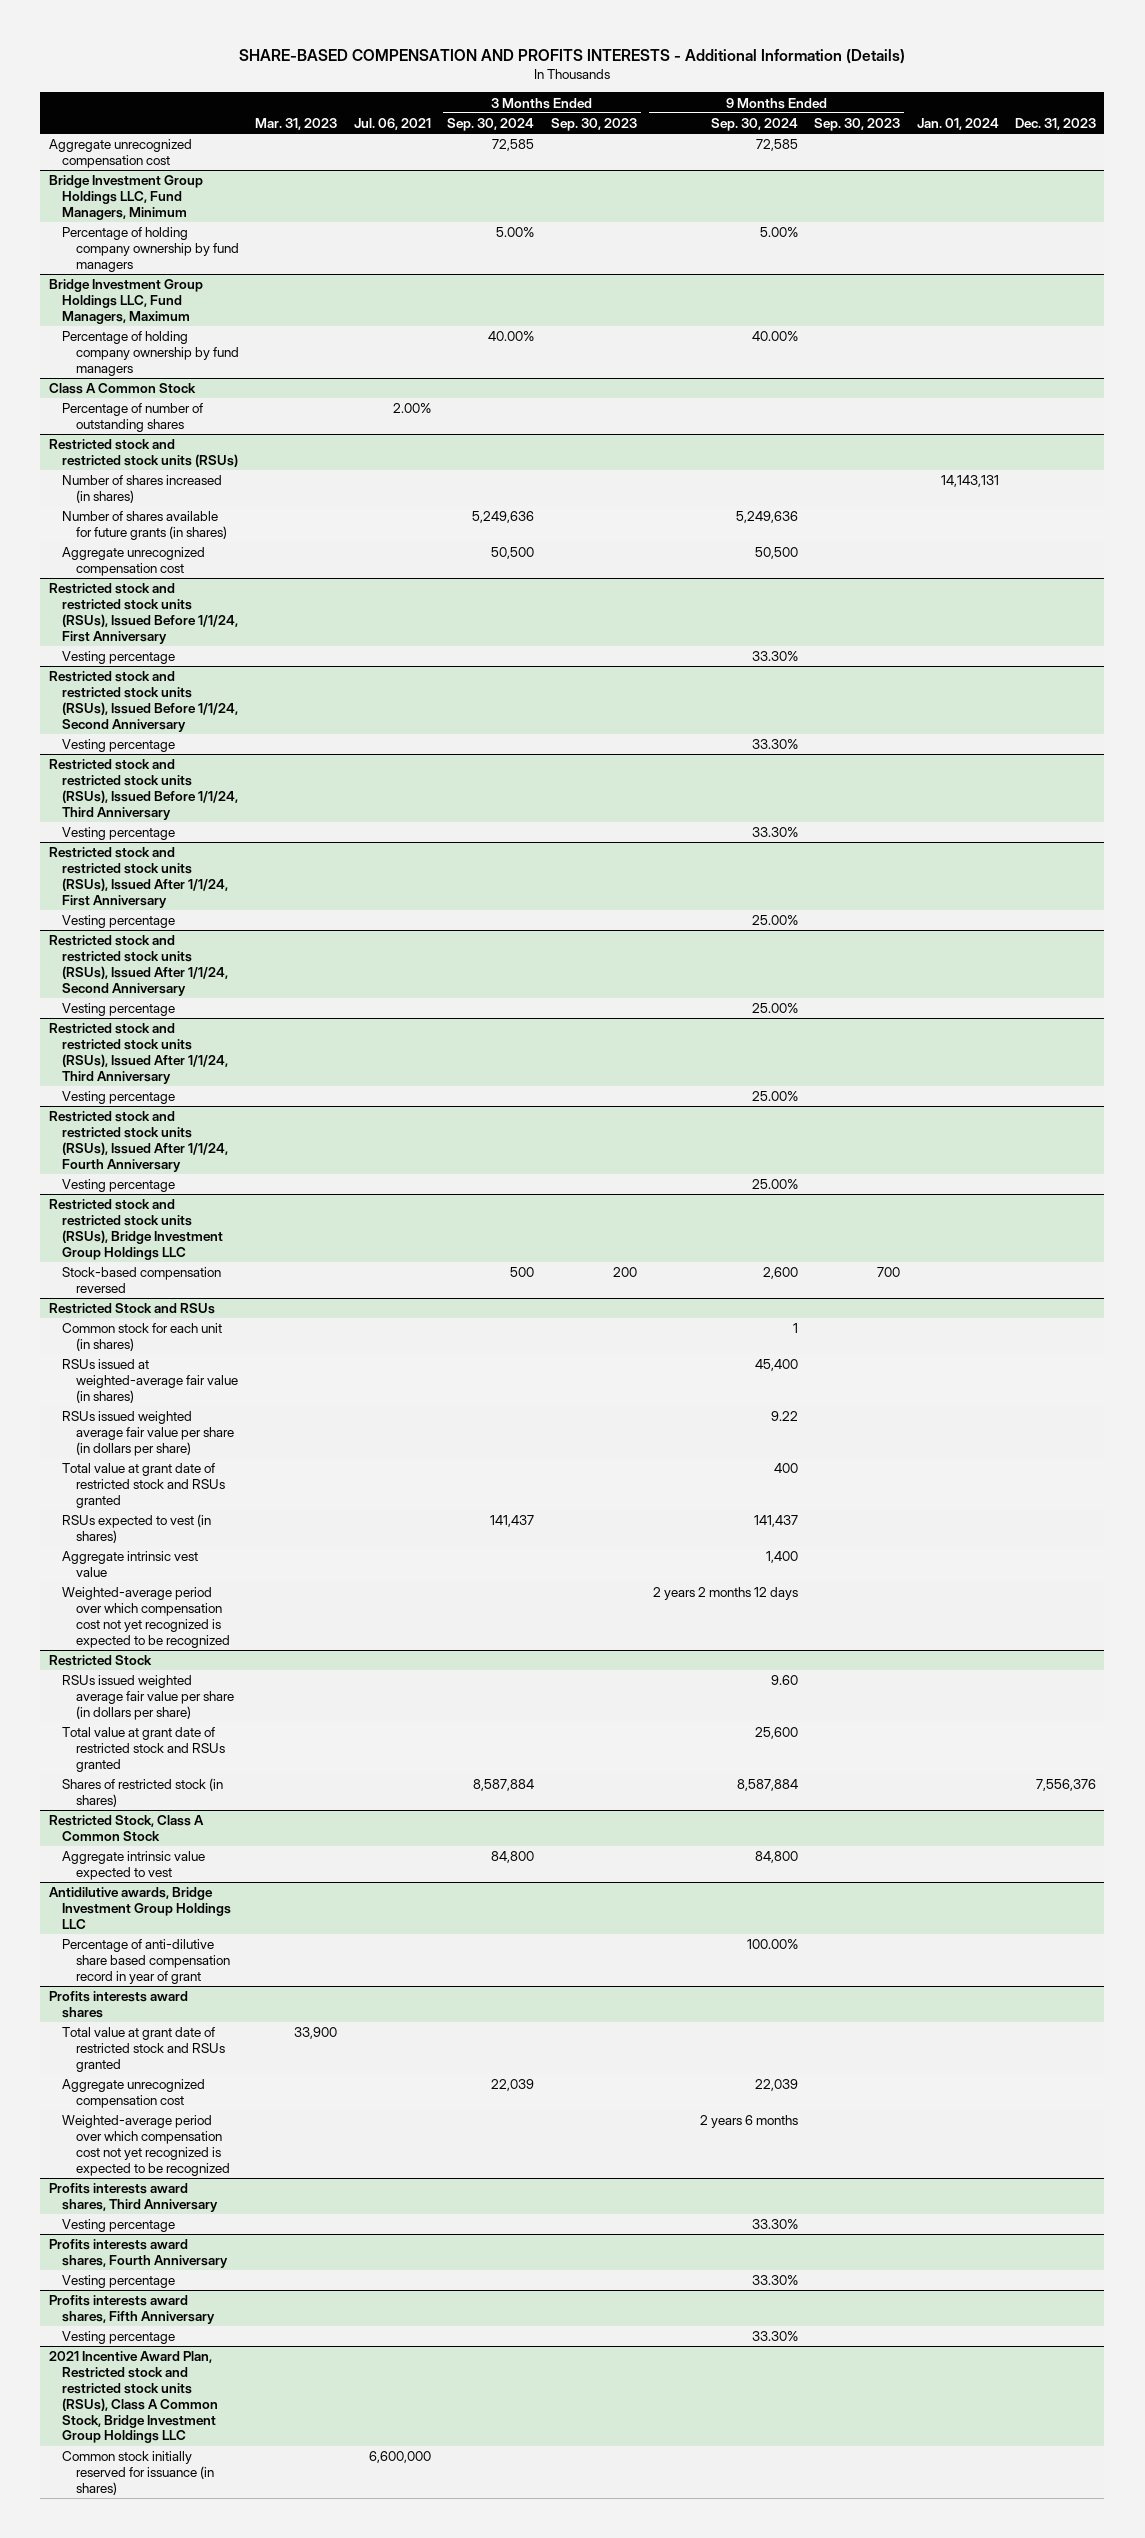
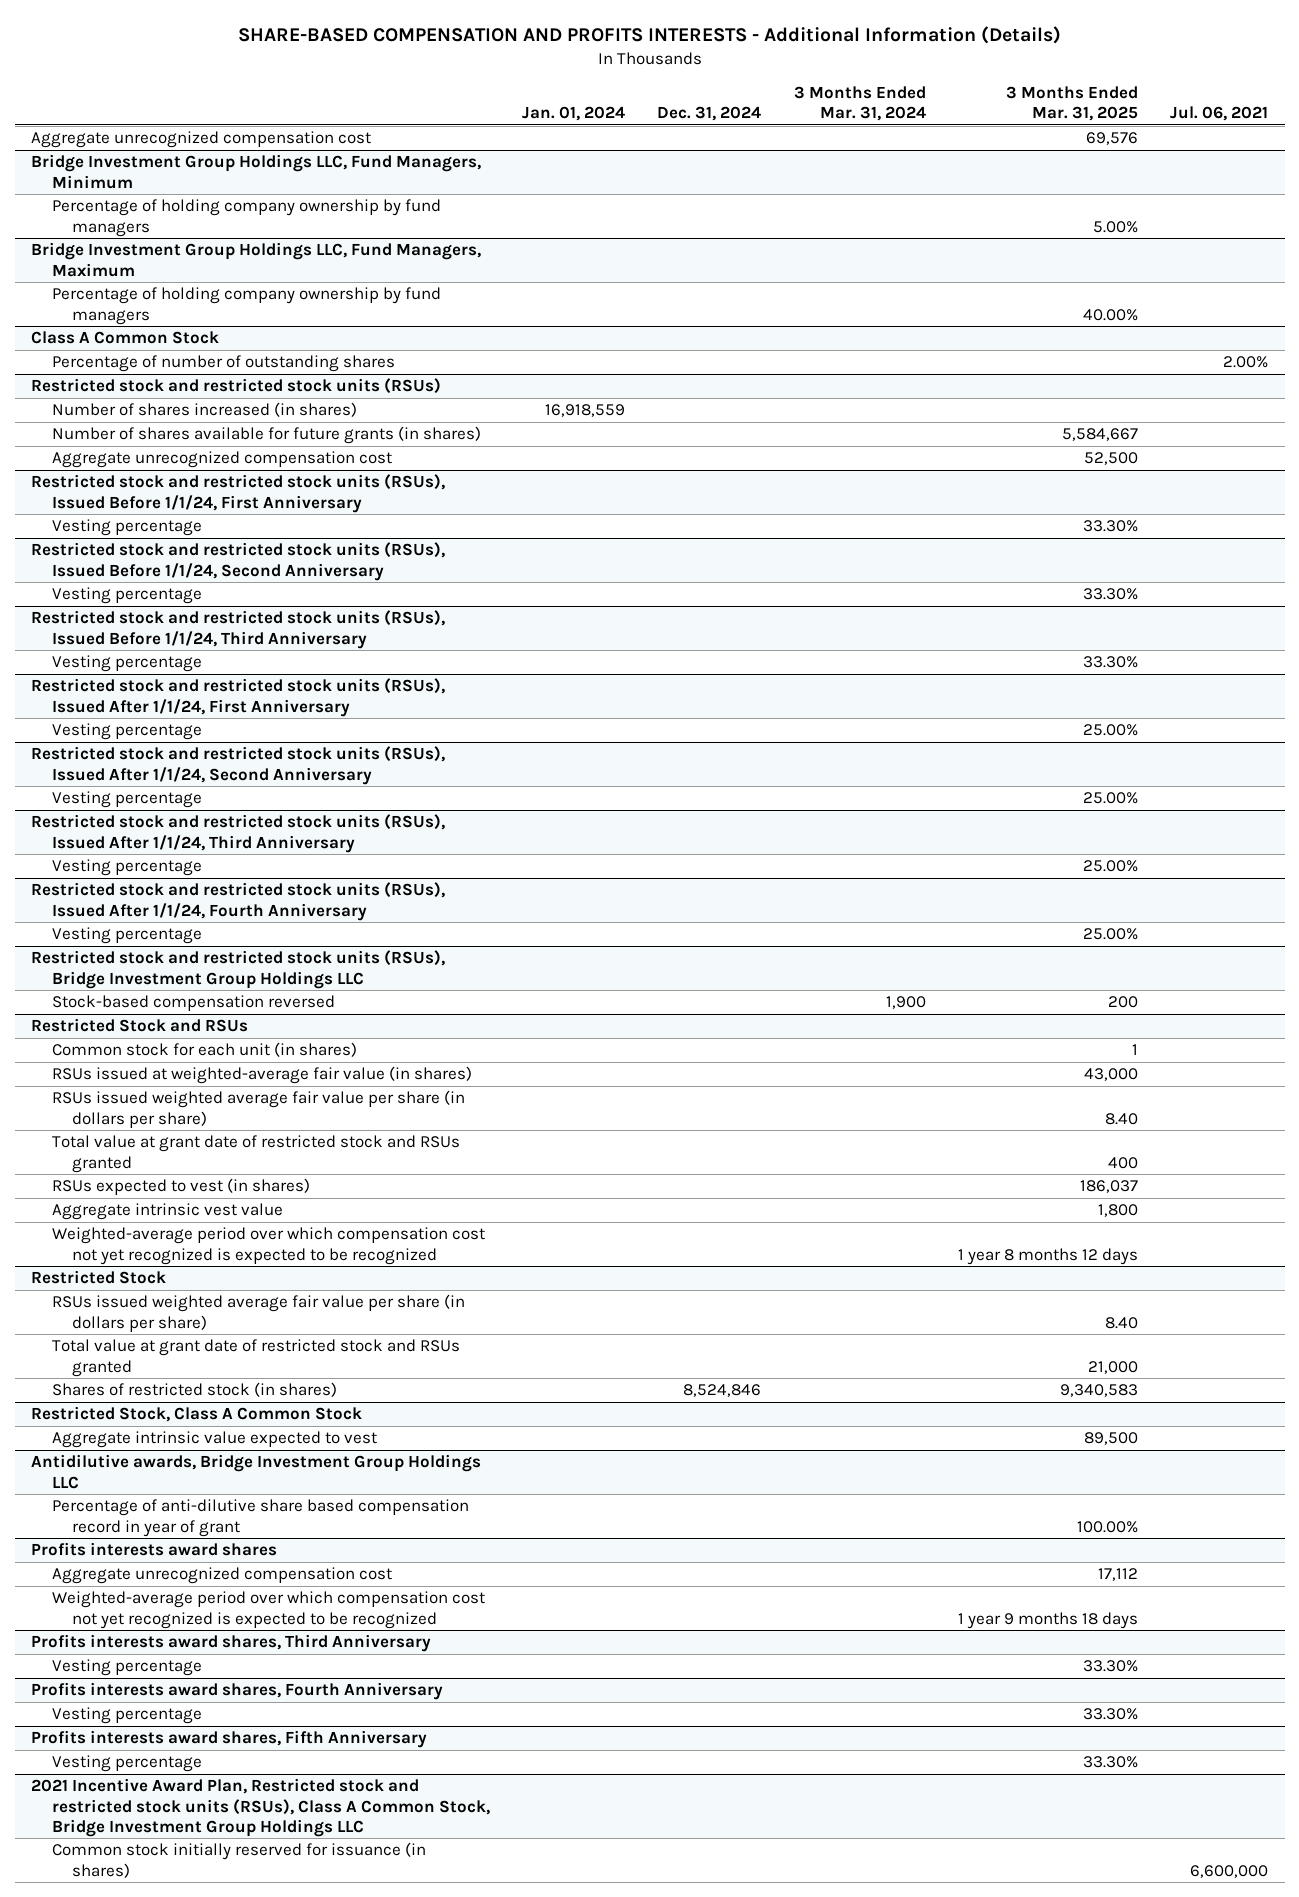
- | Mar. 31, 2023 | Jul. 06, 2021 | 3 Months Ended Sep. 30, 2024 | 3 Months Ended Sep. 30, 2023 | 9 Months Ended Sep. 30, 2024 | 9 Months Ended Sep. 30, 2023 | Jan. 01, 2024 | Dec. 31, 2023
+ | Jan. 01, 2024 | Dec. 31, 2024 | 3 Months Ended Mar. 31, 2024 | 3 Months Ended Mar. 31, 2025 | Jul. 06, 2021
@ Restricted stock and restricted stock units (RSUs)
- Number of shares increased (in shares) | | | | | | | 14,143,131 |
+ Number of shares increased (in shares) | 16,918,559 | | | |
@ Profits interests award shares
- Total value at grant date of restricted stock and RSUs granted | 33,900 | | | | | | |

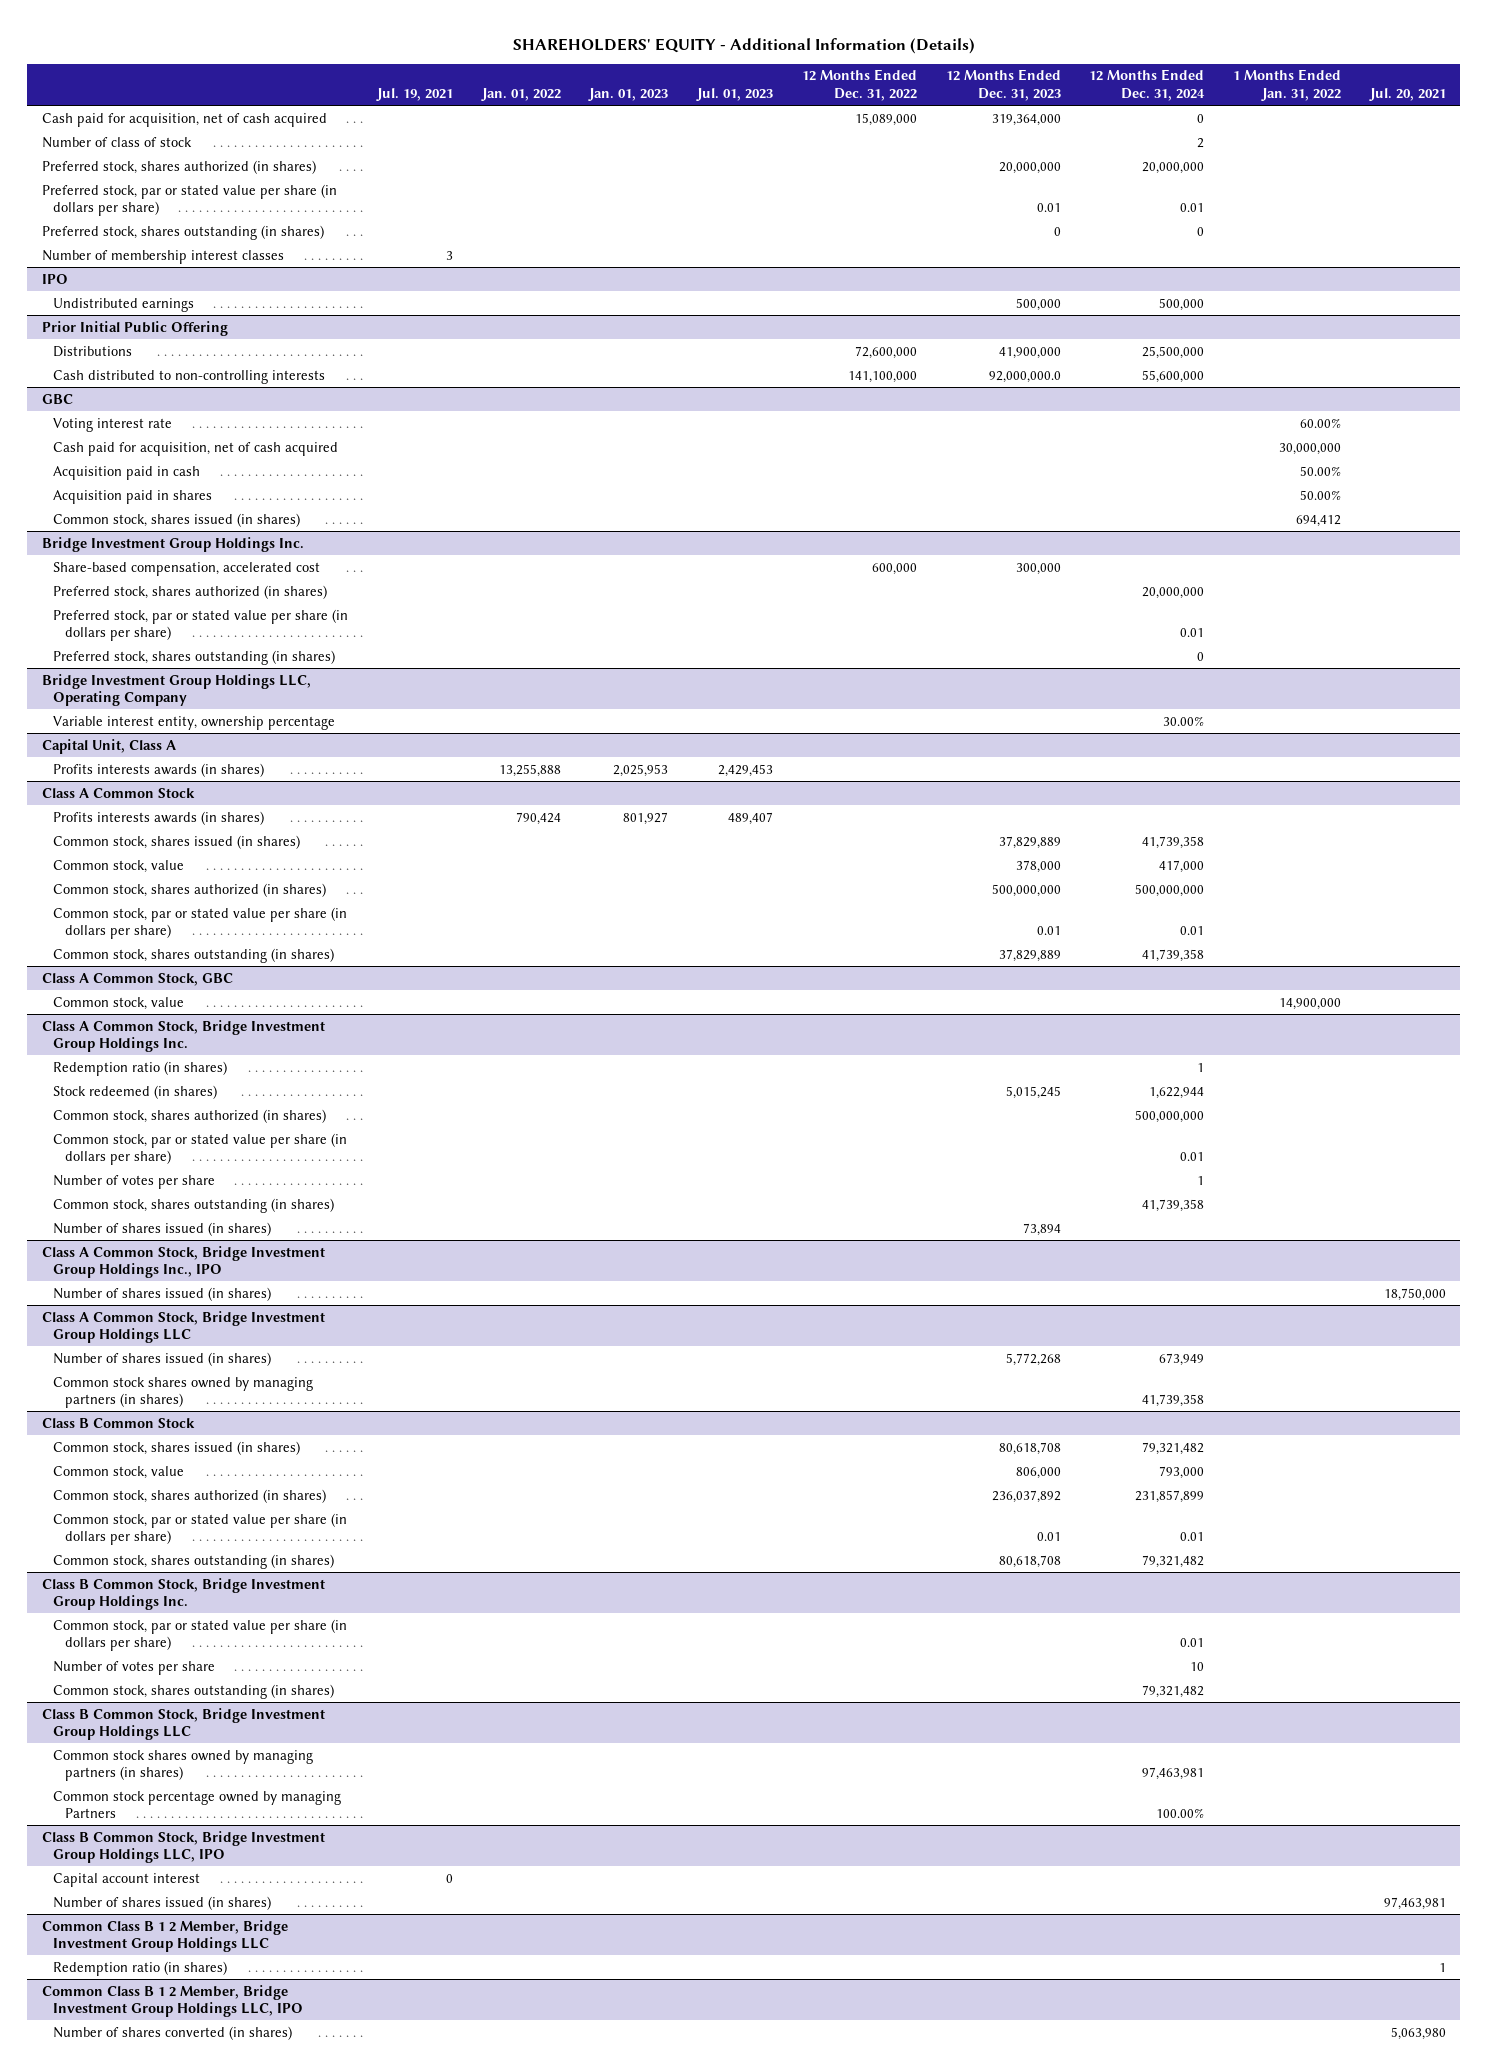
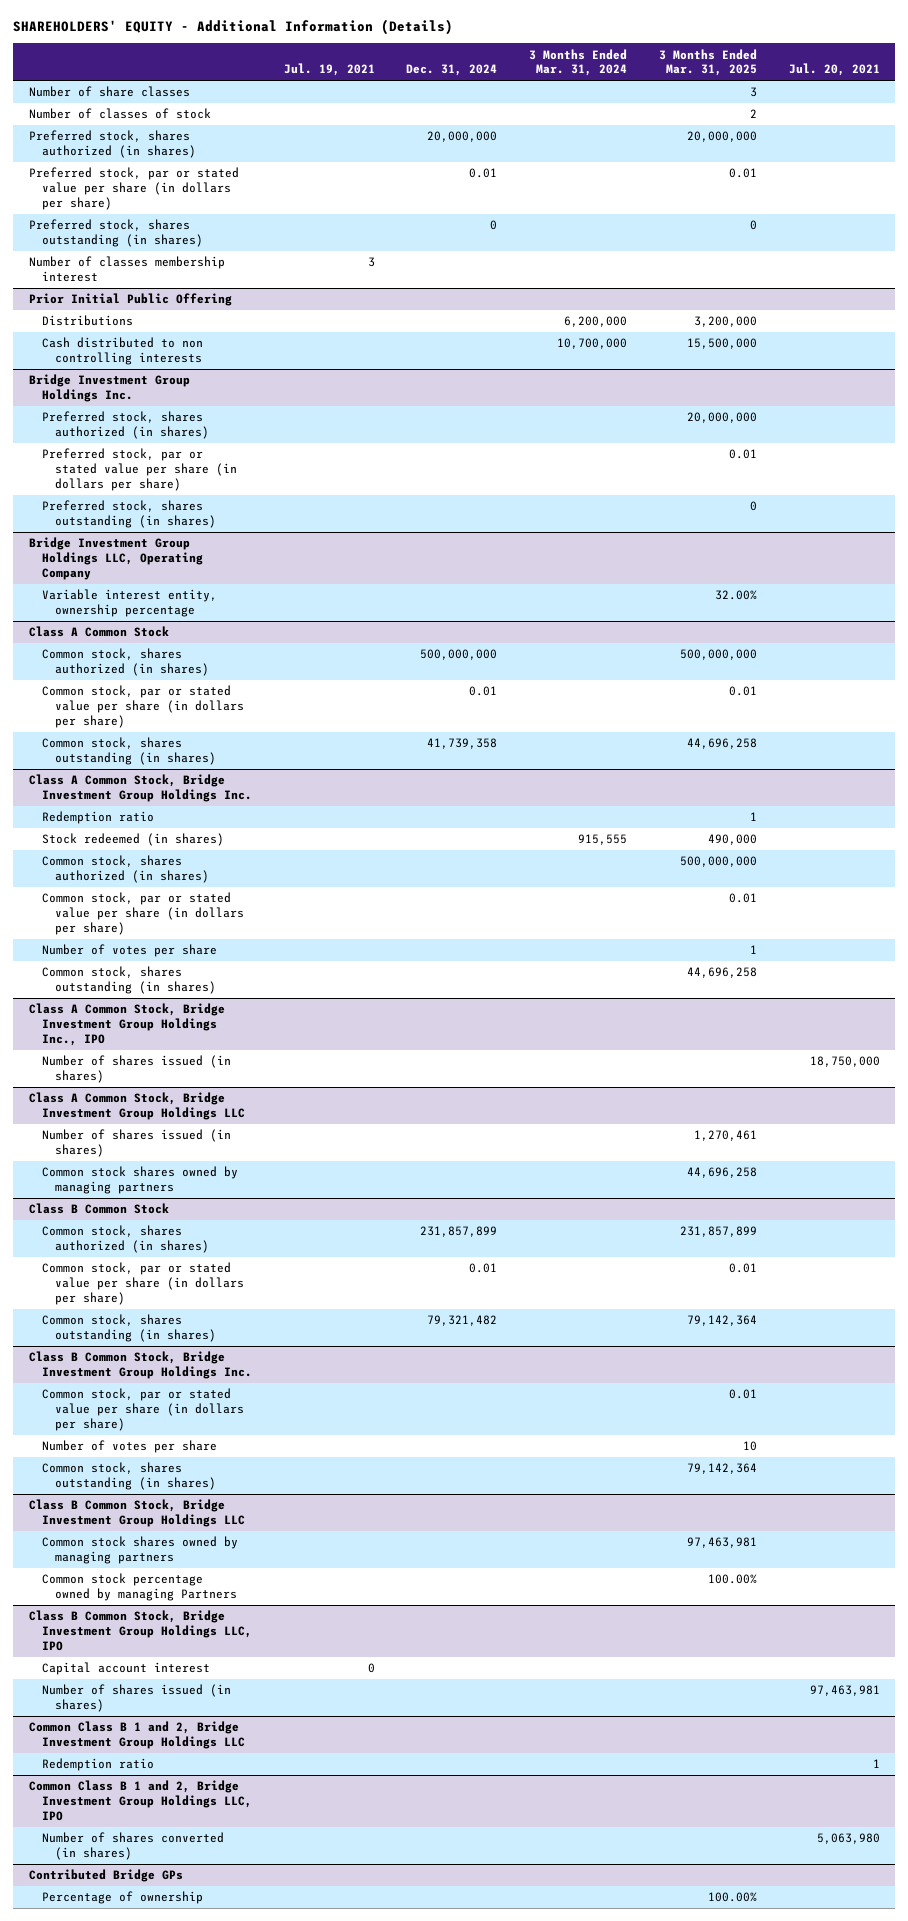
- | Jul. 19, 2021 | Jan. 01, 2022 | Jan. 01, 2023 | Jul. 01, 2023 | 12 Months Ended Dec. 31, 2022 | 12 Months Ended Dec. 31, 2023 | 12 Months Ended Dec. 31, 2024 | 1 Months Ended Jan. 31, 2022 | Jul. 20, 2021
+ | Jul. 19, 2021 | Dec. 31, 2024 | 3 Months Ended Mar. 31, 2024 | 3 Months Ended Mar. 31, 2025 | Jul. 20, 2021
- Cash paid for acquisition, net of cash acquired | | | | | 15,089,000 | 319,364,000 | 0 | |
- Number of class of stock | | | | | | | 2 | |
+ Number of share classes | | | | 3 |
+ Number of classes of stock | | | | 2 |
- Number of membership interest classes | 3 | | | | | | | |
- IPO
- Undistributed earnings | | | | | | 500,000 | 500,000 | |
+ Number of classes membership interest | 3 | | | |
@ Prior Initial Public Offering
- Cash distributed to non-controlling interests | | | | | 141,100,000 | 92,000,000.0 | 55,600,000 | |
- GBC
- Voting interest rate | | | | | | | | 60.00% |
- Cash paid for acquisition, net of cash acquired | | | | | | | | 30,000,000 |
- Acquisition paid in cash | | | | | | | | 50.00% |
- Acquisition paid in shares | | | | | | | | 50.00% |
- Common stock, shares issued (in shares) | | | | | | | | 694,412 |
@ Prior Initial Public Offering
+ Cash distributed to non controlling interests | | | 10,700,000 | 15,500,000 |
@ Bridge Investment Group Holdings Inc.
- Share-based compensation, accelerated cost | | | | | 600,000 | 300,000 | | |
- Capital Unit, Class A
- Profits interests awards (in shares) | | 13,255,888 | 2,025,953 | 2,429,453 | | | | |
@ Class A Common Stock
- Profits interests awards (in shares) | | 790,424 | 801,927 | 489,407 | | | | |
- Common stock, shares issued (in shares) | | | | | | 37,829,889 | 41,739,358 | |
- Common stock, value | | | | | | 378,000 | 417,000 | |
- Class A Common Stock, GBC
- Common stock, value | | | | | | | | 14,900,000 |
@ Class A Common Stock, Bridge Investment Group Holdings Inc.
- Redemption ratio (in shares) | | | | | | | 1 | |
+ Redemption ratio | | | | 1 |
- Number of shares issued (in shares) | | | | | | 73,894 | | |
@ Class A Common Stock, Bridge Investment Group Holdings LLC
- Common stock shares owned by managing partners (in shares) | | | | | | | 41,739,358 | |
+ Common stock shares owned by managing partners | | | | 44,696,258 |
@ Class B Common Stock
- Common stock, shares issued (in shares) | | | | | | 80,618,708 | 79,321,482 | |
- Common stock, value | | | | | | 806,000 | 793,000 | |
@ Class B Common Stock, Bridge Investment Group Holdings LLC
- Common stock shares owned by managing partners (in shares) | | | | | | | 97,463,981 | |
+ Common stock shares owned by managing partners | | | | 97,463,981 |
- Common Class B 1 2 Member, Bridge Investment Group Holdings LLC
- Redemption ratio (in shares) | | | | | | | | | 1
- Common Class B 1 2 Member, Bridge Investment Group Holdings LLC, IPO
+ Common Class B 1 and 2, Bridge Investment Group Holdings LLC
+ Redemption ratio | | | | | 1
+ Common Class B 1 and 2, Bridge Investment Group Holdings LLC, IPO
+ Contributed Bridge GPs
+ Percentage of ownership | | | | 100.00% |

